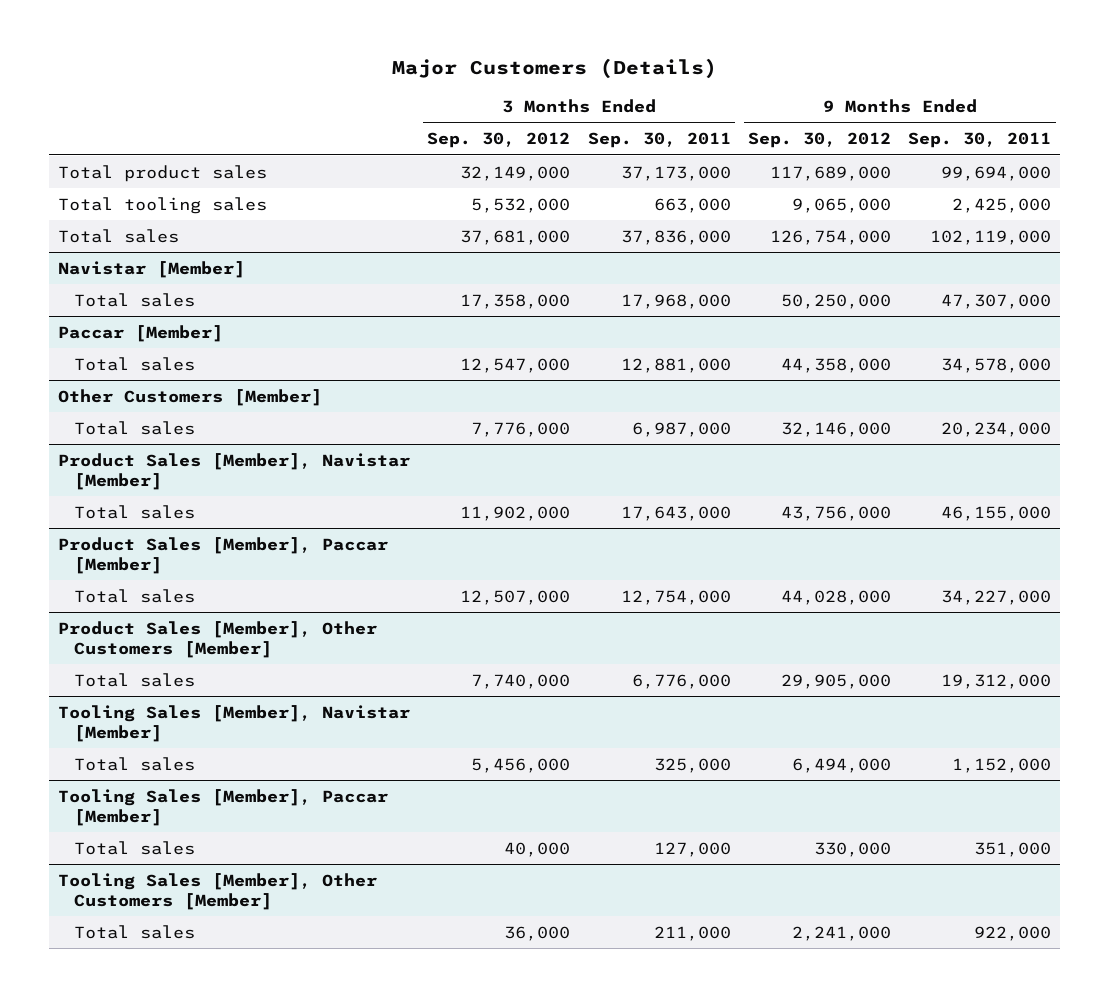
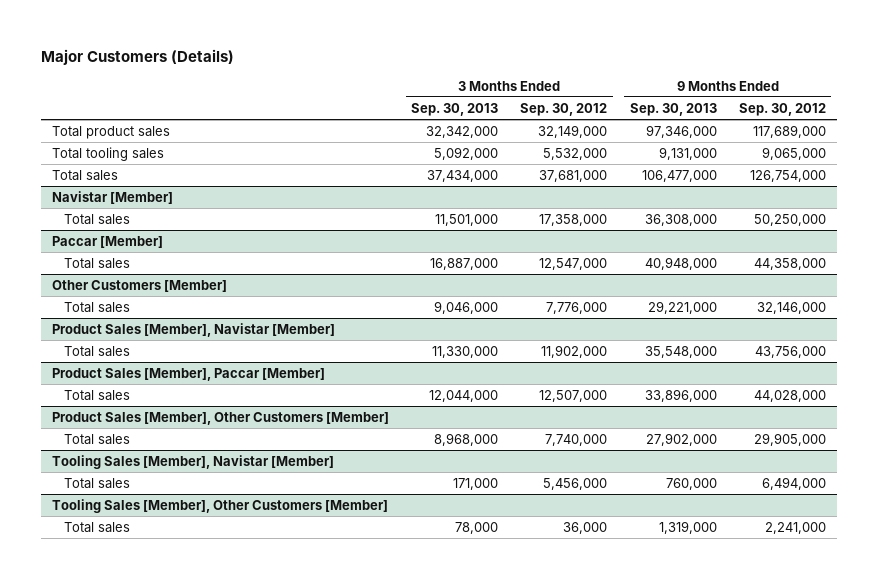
- | 3 Months Ended Sep. 30, 2012 | 3 Months Ended Sep. 30, 2011 | 9 Months Ended Sep. 30, 2012 | 9 Months Ended Sep. 30, 2011
+ | 3 Months Ended Sep. 30, 2013 | 3 Months Ended Sep. 30, 2012 | 9 Months Ended Sep. 30, 2013 | 9 Months Ended Sep. 30, 2012
- Tooling Sales [Member], Paccar [Member]
- Total sales | 40,000 | 127,000 | 330,000 | 351,000

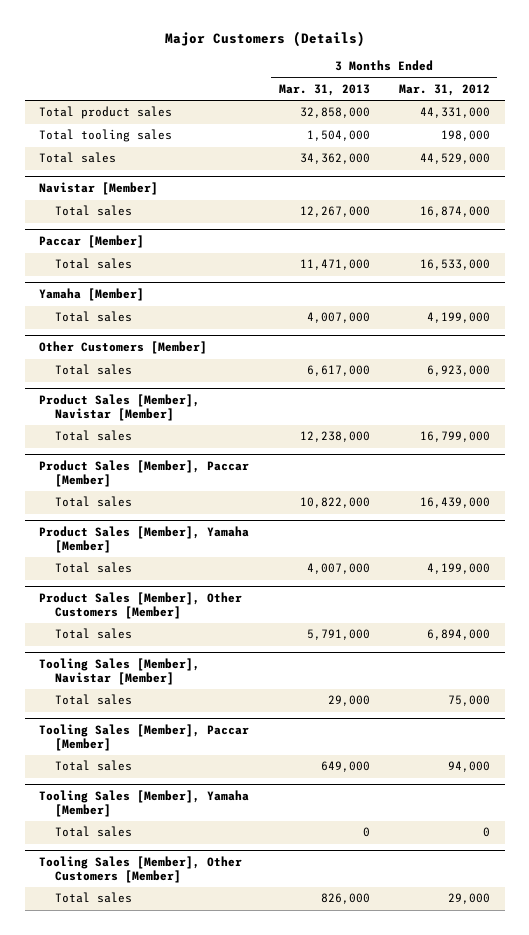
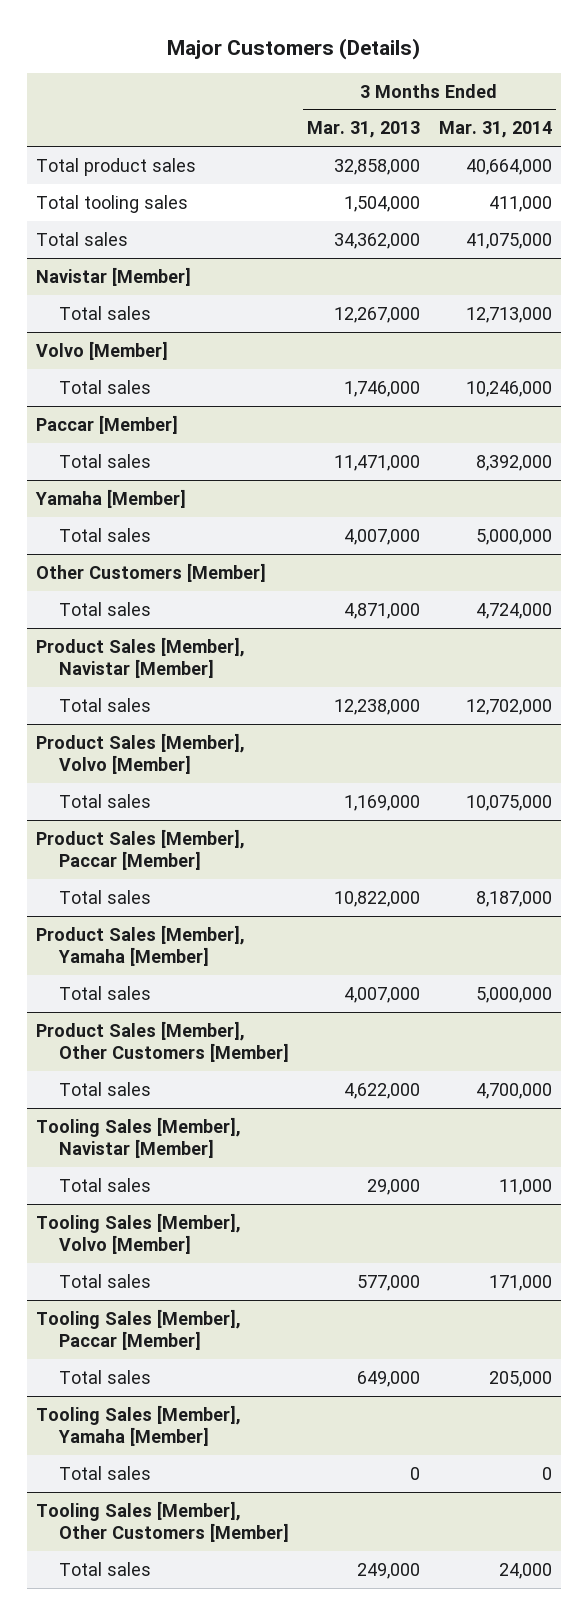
- | 3 Months Ended Mar. 31, 2013 | 3 Months Ended Mar. 31, 2012
+ | 3 Months Ended Mar. 31, 2013 | 3 Months Ended Mar. 31, 2014
+ Volvo [Member]
+ Total sales | 1,746,000 | 10,246,000
@ Other Customers [Member]
- Total sales | 6,617,000 | 6,923,000
+ Total sales | 4,871,000 | 4,724,000
+ Product Sales [Member], Volvo [Member]
+ Total sales | 1,169,000 | 10,075,000
@ Product Sales [Member], Other Customers [Member]
- Total sales | 5,791,000 | 6,894,000
+ Total sales | 4,622,000 | 4,700,000
+ Tooling Sales [Member], Volvo [Member]
+ Total sales | 577,000 | 171,000
@ Tooling Sales [Member], Other Customers [Member]
- Total sales | 826,000 | 29,000
+ Total sales | 249,000 | 24,000

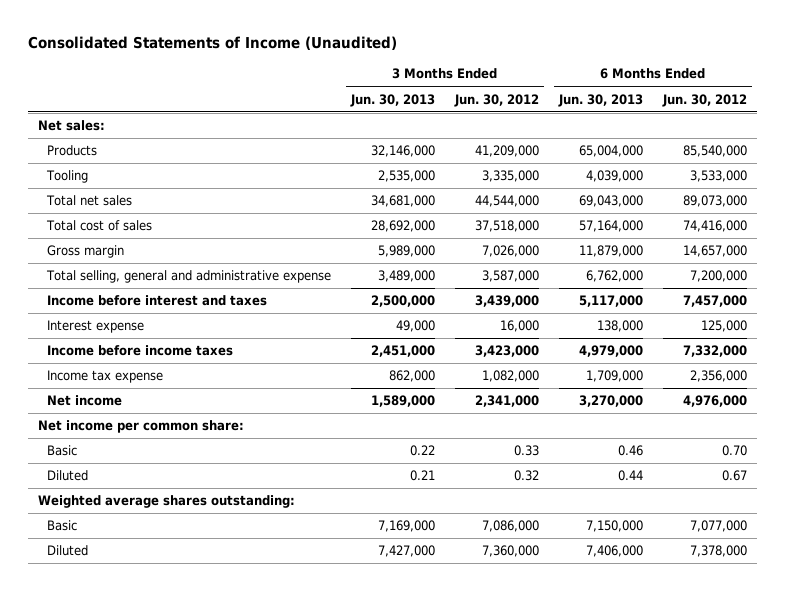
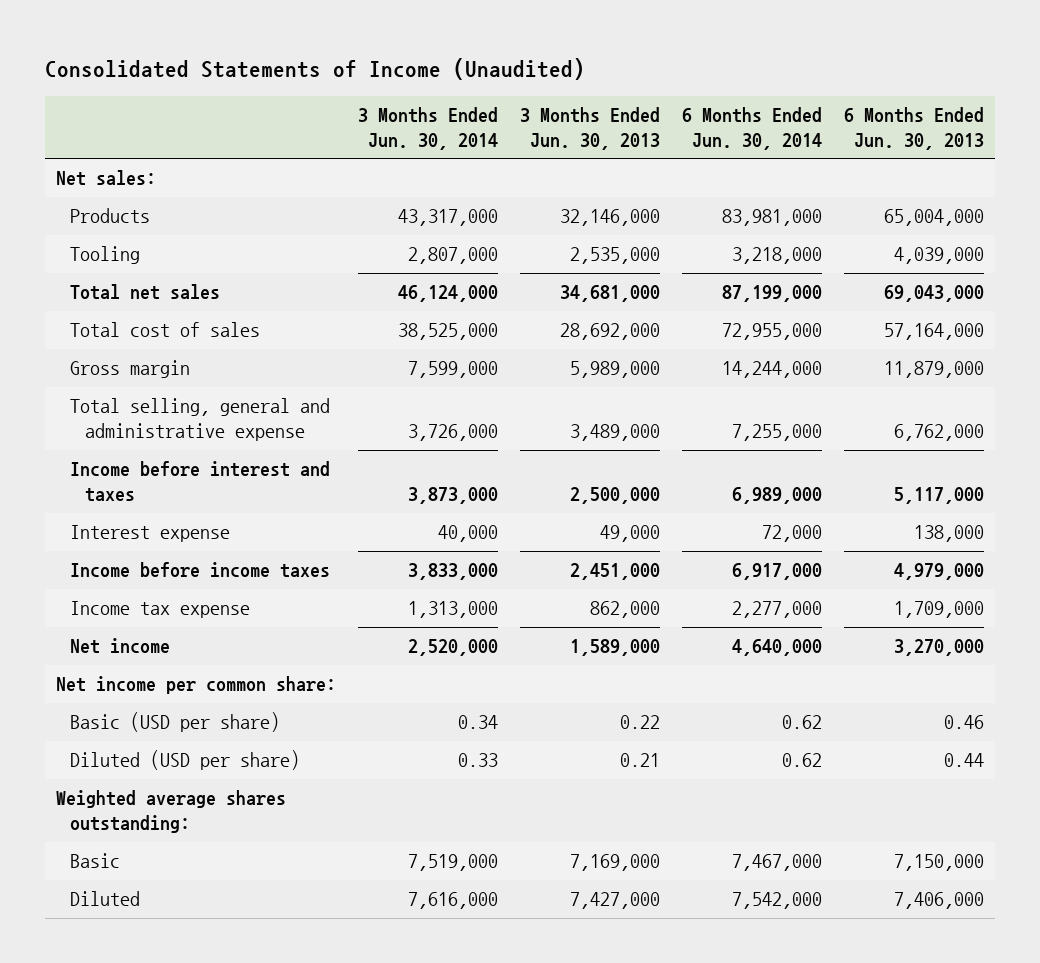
- | 3 Months Ended Jun. 30, 2013 | 3 Months Ended Jun. 30, 2012 | 6 Months Ended Jun. 30, 2013 | 6 Months Ended Jun. 30, 2012
+ | 3 Months Ended Jun. 30, 2014 | 3 Months Ended Jun. 30, 2013 | 6 Months Ended Jun. 30, 2014 | 6 Months Ended Jun. 30, 2013
- Basic | 0.22 | 0.33 | 0.46 | 0.70
- Diluted | 0.21 | 0.32 | 0.44 | 0.67
+ Basic (USD per share) | 0.34 | 0.22 | 0.62 | 0.46
+ Diluted (USD per share) | 0.33 | 0.21 | 0.62 | 0.44

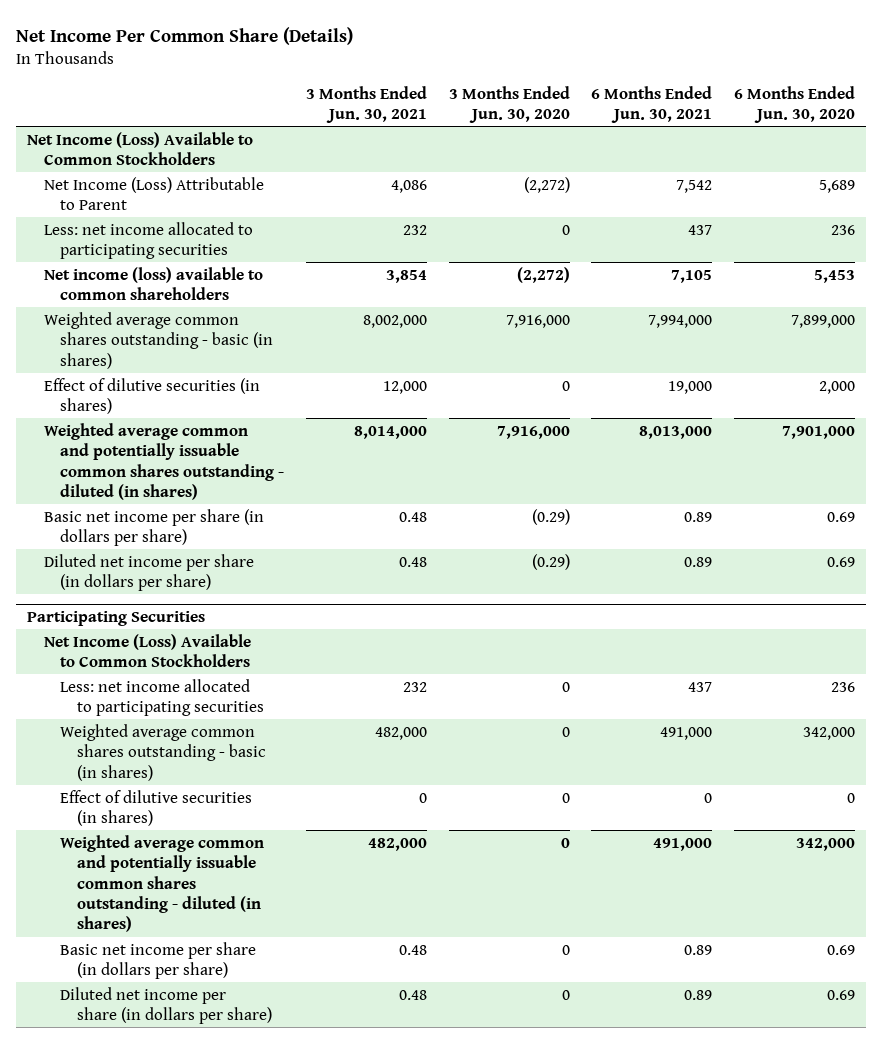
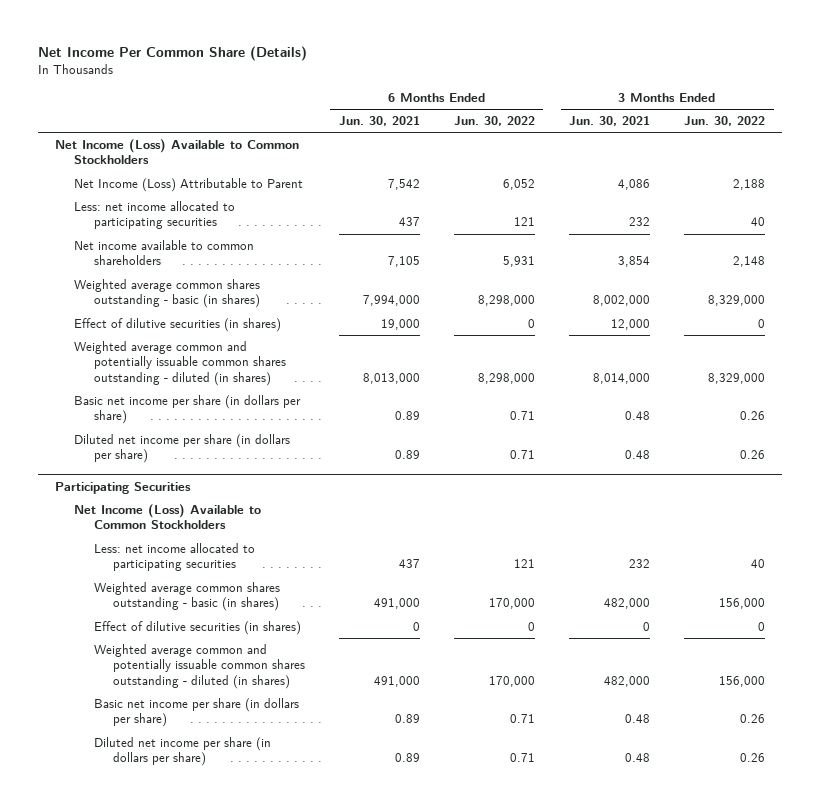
- | 3 Months Ended Jun. 30, 2021 | 3 Months Ended Jun. 30, 2020 | 6 Months Ended Jun. 30, 2021 | 6 Months Ended Jun. 30, 2020
+ | 6 Months Ended Jun. 30, 2021 | 6 Months Ended Jun. 30, 2022 | 3 Months Ended Jun. 30, 2021 | 3 Months Ended Jun. 30, 2022
- Net income (loss) available to common shareholders | 3,854 | (2,272) | 7,105 | 5,453
+ Net income available to common shareholders | 7,105 | 5,931 | 3,854 | 2,148

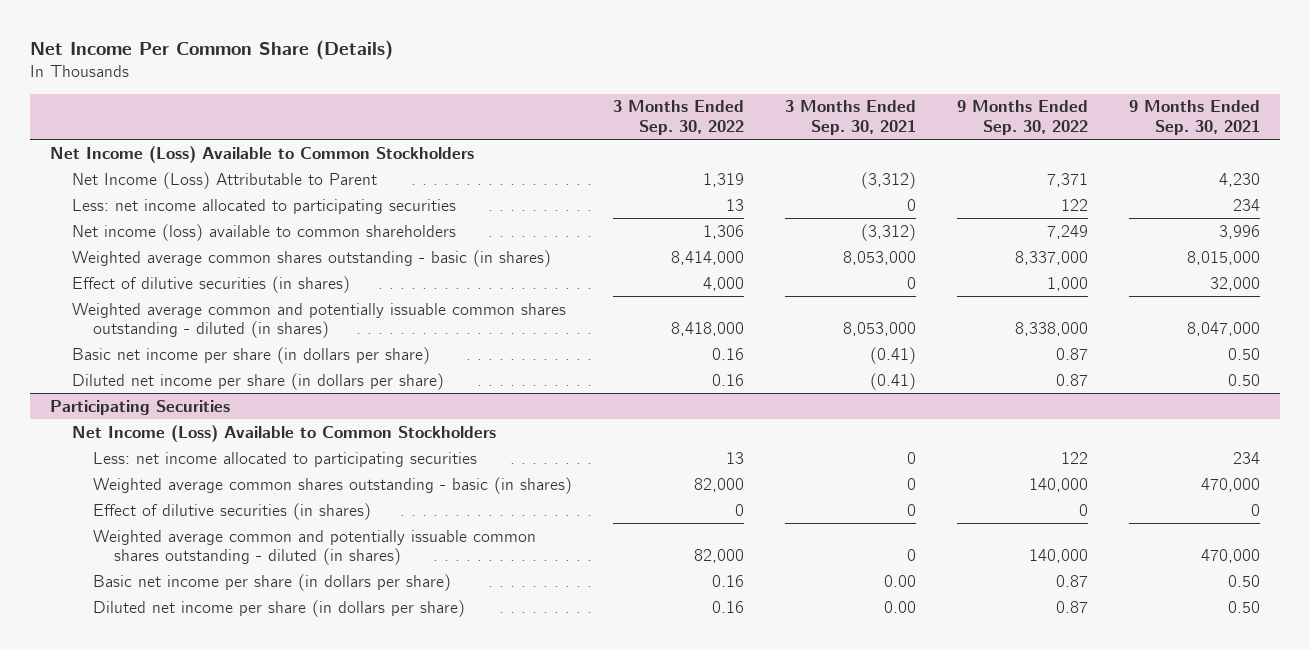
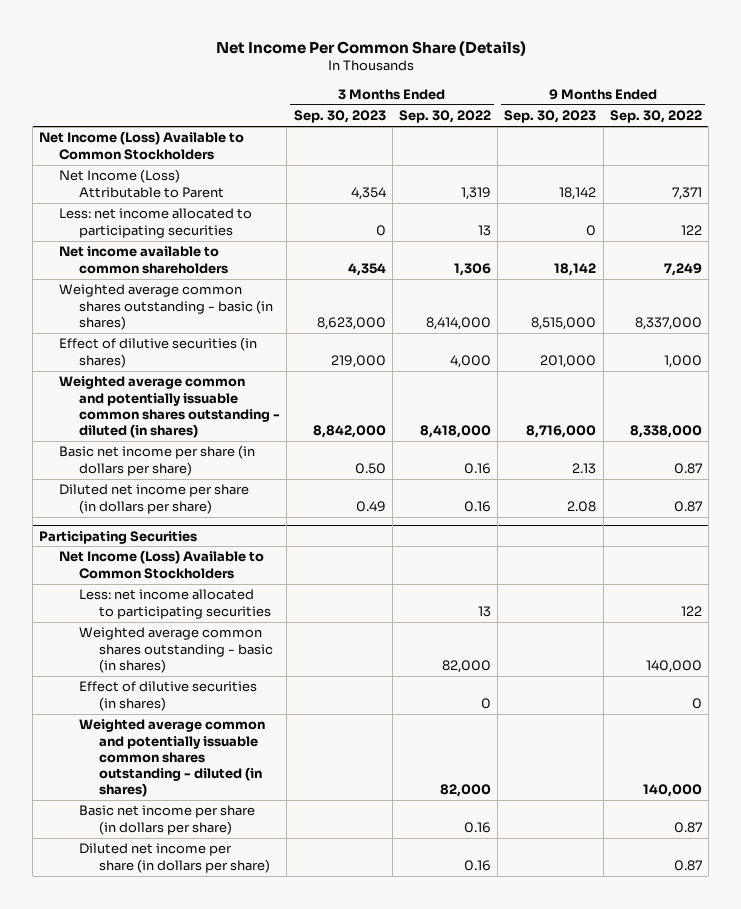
- | 3 Months Ended Sep. 30, 2022 | 3 Months Ended Sep. 30, 2021 | 9 Months Ended Sep. 30, 2022 | 9 Months Ended Sep. 30, 2021
+ | 3 Months Ended Sep. 30, 2023 | 3 Months Ended Sep. 30, 2022 | 9 Months Ended Sep. 30, 2023 | 9 Months Ended Sep. 30, 2022
- Net income (loss) available to common shareholders | 1,306 | (3,312) | 7,249 | 3,996
+ Net income available to common shareholders | 4,354 | 1,306 | 18,142 | 7,249

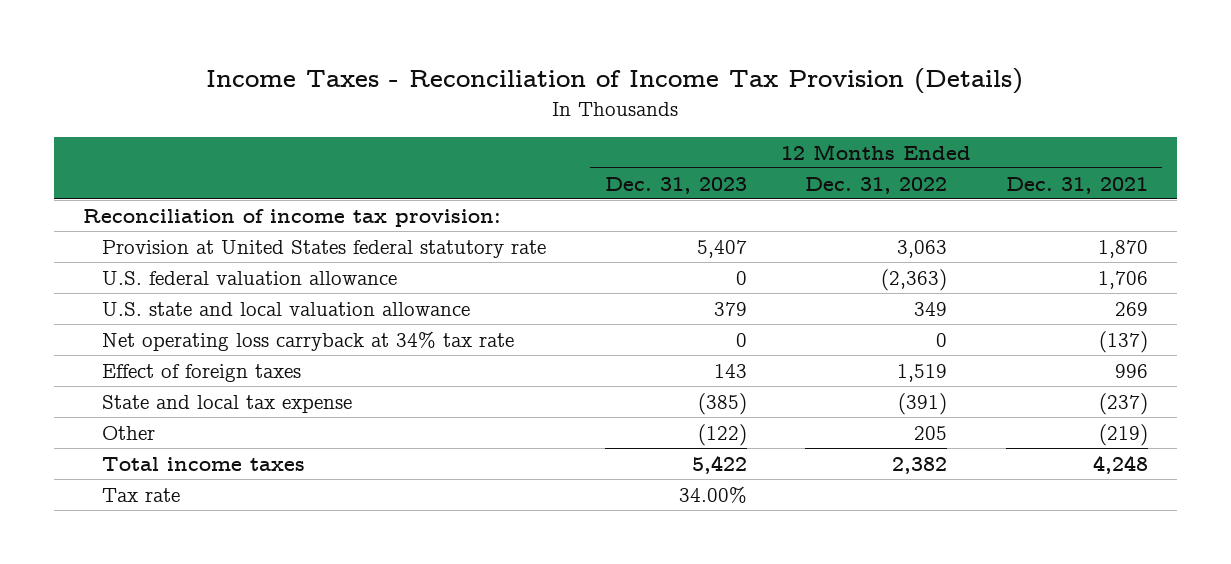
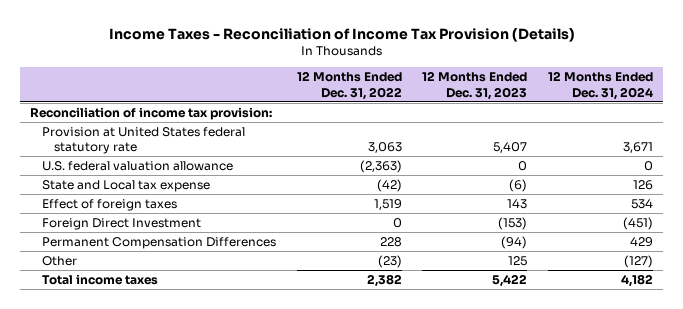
- | 12 Months Ended Dec. 31, 2023 | 12 Months Ended Dec. 31, 2022 | 12 Months Ended Dec. 31, 2021
+ | 12 Months Ended Dec. 31, 2022 | 12 Months Ended Dec. 31, 2023 | 12 Months Ended Dec. 31, 2024
- U.S. state and local valuation allowance | 379 | 349 | 269
- Net operating loss carryback at 34% tax rate | 0 | 0 | (137)
+ State and Local tax expense | (42) | (6) | 126
- State and local tax expense | (385) | (391) | (237)
- Other | (122) | 205 | (219)
+ Foreign Direct Investment | 0 | (153) | (451)
+ Permanent Compensation Differences | 228 | (94) | 429
+ Other | (23) | 125 | (127)
- Tax rate | 34.00% | |

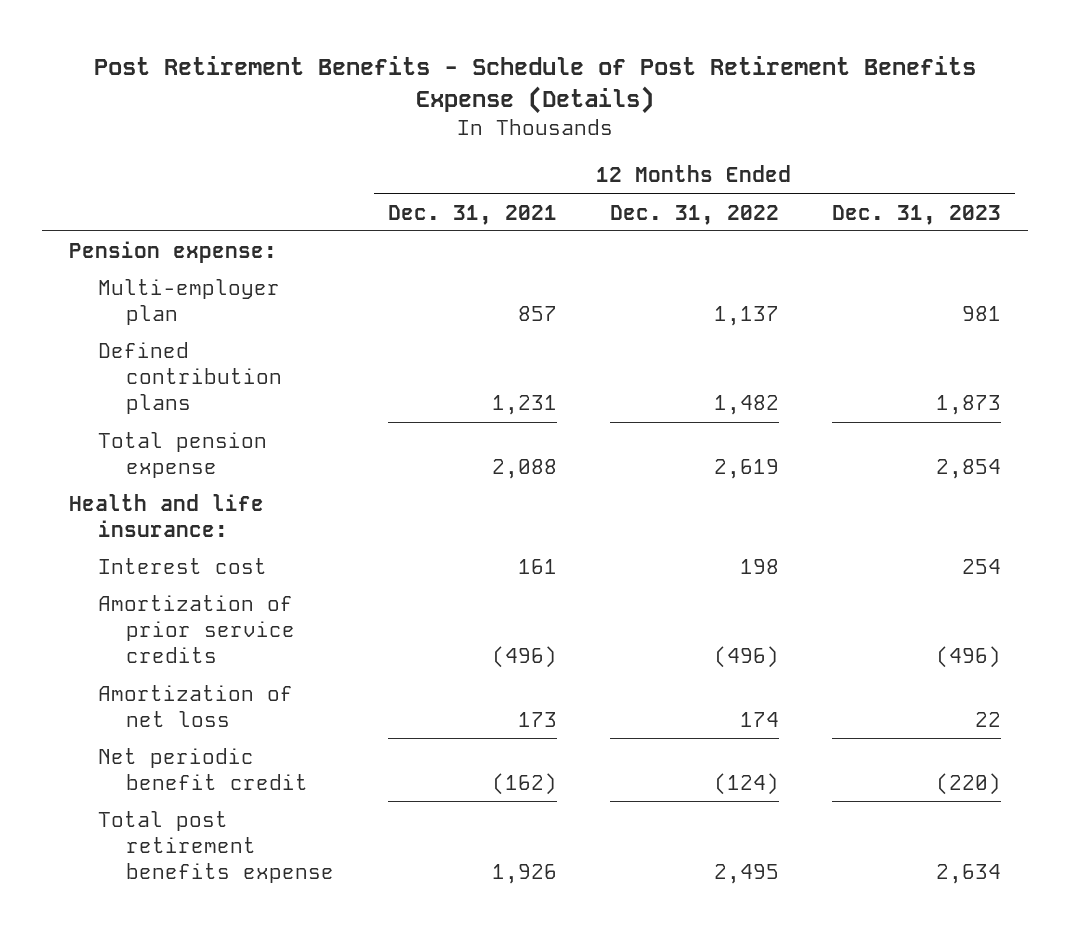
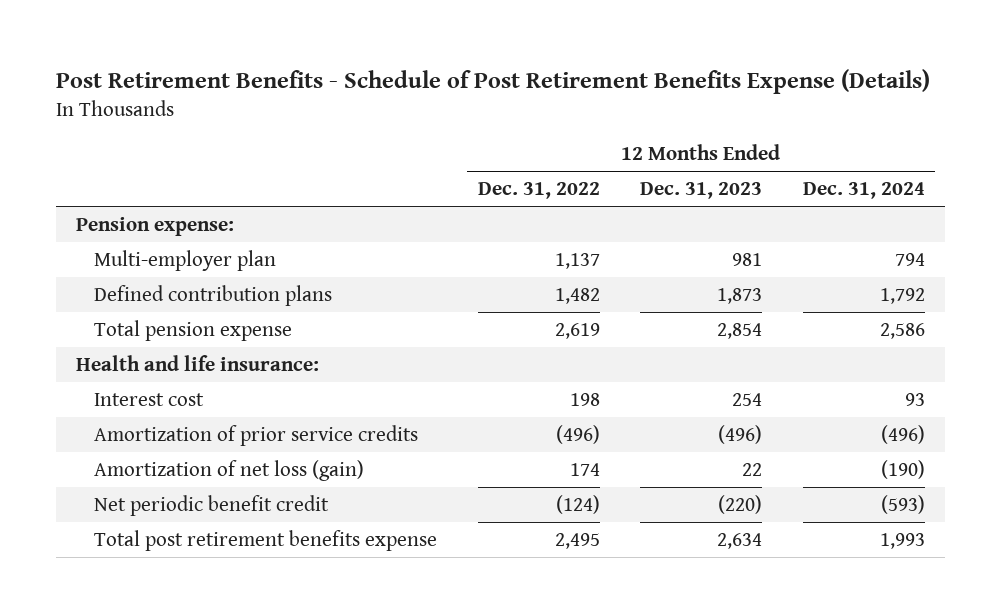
- | 12 Months Ended Dec. 31, 2021 | 12 Months Ended Dec. 31, 2022 | 12 Months Ended Dec. 31, 2023
+ | 12 Months Ended Dec. 31, 2022 | 12 Months Ended Dec. 31, 2023 | 12 Months Ended Dec. 31, 2024
- Amortization of net loss | 173 | 174 | 22
+ Amortization of net loss (gain) | 174 | 22 | (190)

